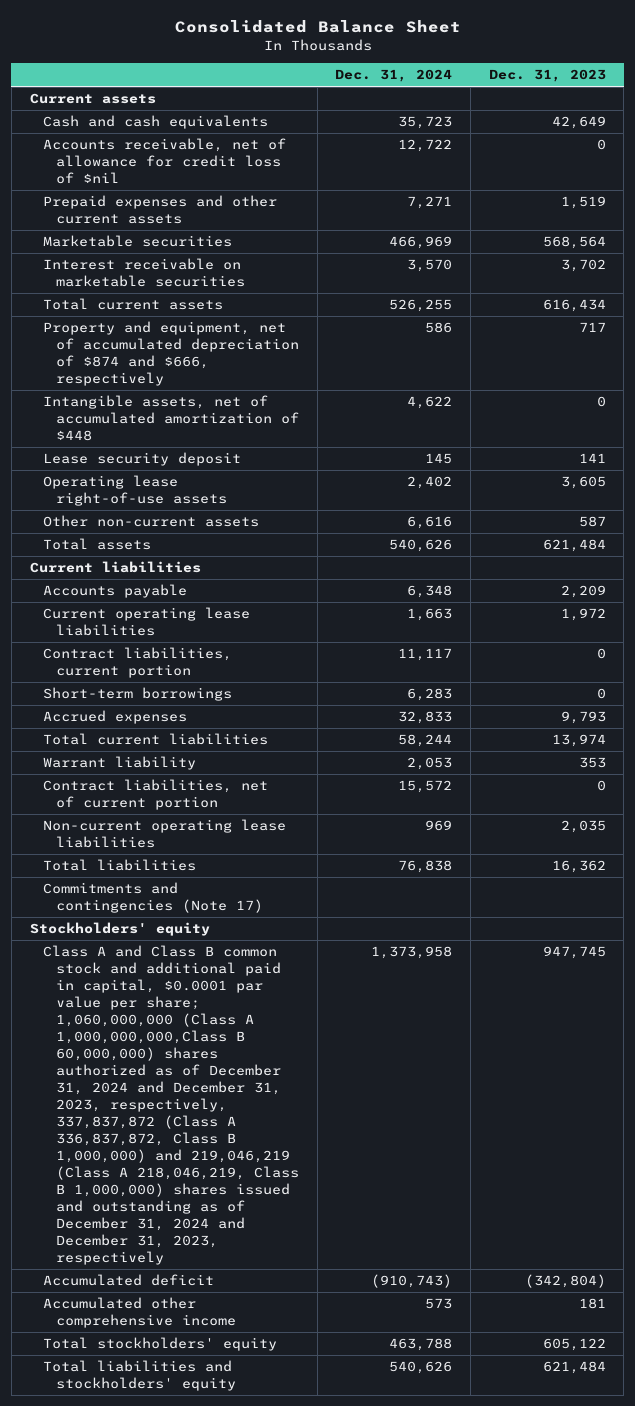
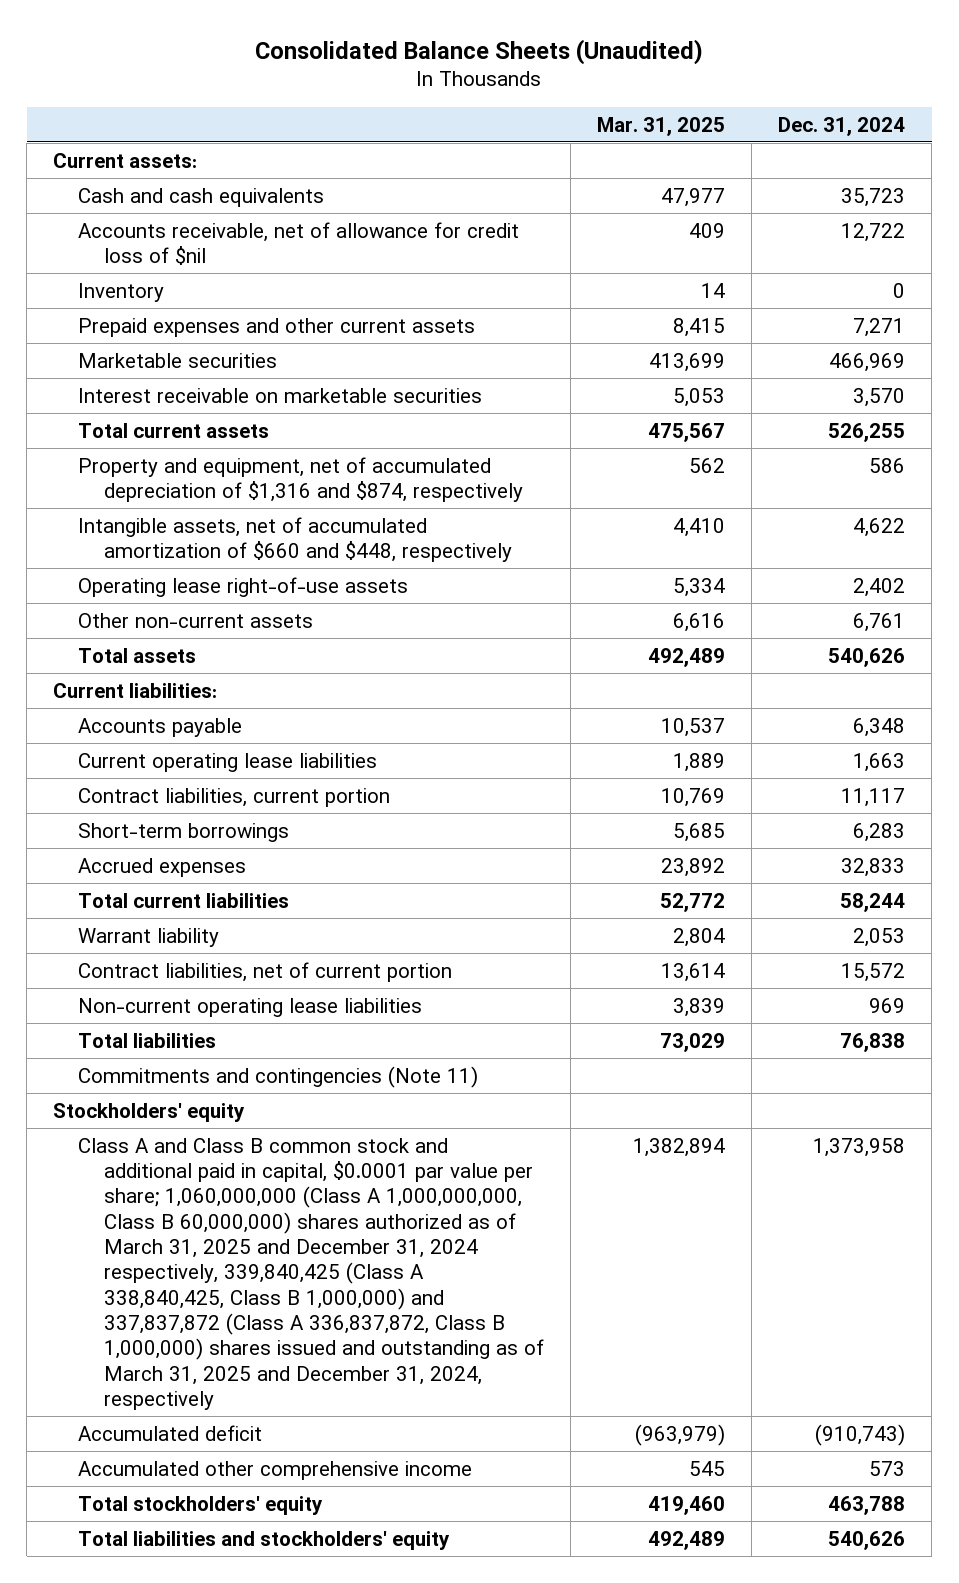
- Consolidated Balance Sheet
+ Consolidated Balance Sheets (Unaudited)
- | Dec. 31, 2024 | Dec. 31, 2023
+ | Mar. 31, 2025 | Dec. 31, 2024
- Current assets
+ Current assets:
+ Inventory | 14 | 0
- Property and equipment, net of accumulated depreciation of $874 and $666, respectively | 586 | 717
- Intangible assets, net of accumulated amortization of $448 | 4,622 | 0
- Lease security deposit | 145 | 141
+ Property and equipment, net of accumulated depreciation of $1,316 and $874, respectively | 562 | 586
+ Intangible assets, net of accumulated amortization of $660 and $448, respectively | 4,410 | 4,622
- Other non-current assets | 6,616 | 587
+ Other non-current assets | 6,616 | 6,761
- Current liabilities
+ Current liabilities:
- Commitments and contingencies (Note 17)
+ Commitments and contingencies (Note 11)
- Class A and Class B common stock and additional paid in capital, $0.0001 par value per share; 1,060,000,000 (Class A 1,000,000,000,Class B 60,000,000) shares authorized as of December 31, 2024 and December 31, 2023, respectively, 337,837,872 (Class A 336,837,872, Class B 1,000,000) and 219,046,219 (Class A 218,046,219, Class B 1,000,000) shares issued and outstanding as of December 31, 2024 and December 31, 2023, respectively | 1,373,958 | 947,745
+ Class A and Class B common stock and additional paid in capital, $0.0001 par value per share; 1,060,000,000 (Class A 1,000,000,000, Class B 60,000,000) shares authorized as of March 31, 2025 and December 31, 2024 respectively, 339,840,425 (Class A 338,840,425, Class B 1,000,000) and 337,837,872 (Class A 336,837,872, Class B 1,000,000) shares issued and outstanding as of March 31, 2025 and December 31, 2024, respectively | 1,382,894 | 1,373,958

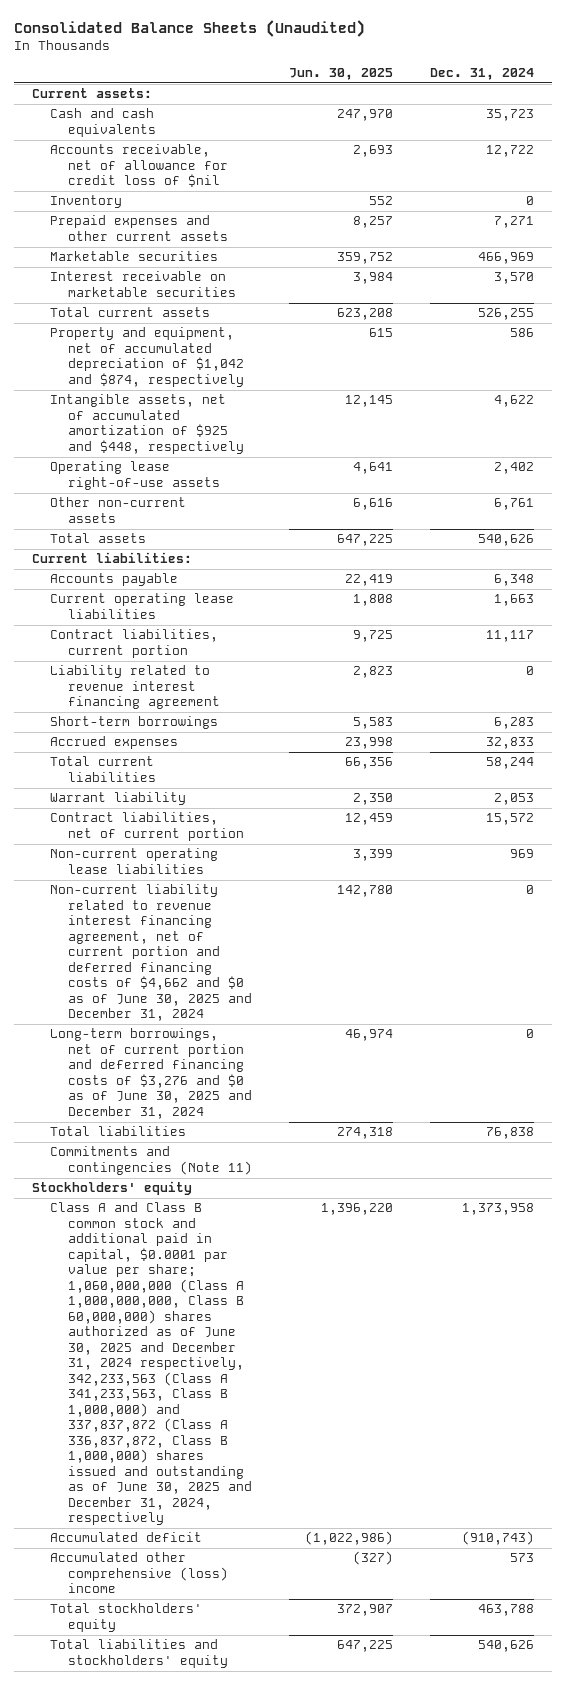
- | Mar. 31, 2025 | Dec. 31, 2024
+ | Jun. 30, 2025 | Dec. 31, 2024
- Property and equipment, net of accumulated depreciation of $1,316 and $874, respectively | 562 | 586
- Intangible assets, net of accumulated amortization of $660 and $448, respectively | 4,410 | 4,622
+ Property and equipment, net of accumulated depreciation of $1,042 and $874, respectively | 615 | 586
+ Intangible assets, net of accumulated amortization of $925 and $448, respectively | 12,145 | 4,622
+ Liability related to revenue interest financing agreement | 2,823 | 0
+ Non-current liability related to revenue interest financing agreement, net of current portion and deferred financing costs of $4,662 and $0 as of June 30, 2025 and December 31, 2024 | 142,780 | 0
+ Long-term borrowings, net of current portion and deferred financing costs of $3,276 and $0 as of June 30, 2025 and December 31, 2024 | 46,974 | 0
- Class A and Class B common stock and additional paid in capital, $0.0001 par value per share; 1,060,000,000 (Class A 1,000,000,000, Class B 60,000,000) shares authorized as of March 31, 2025 and December 31, 2024 respectively, 339,840,425 (Class A 338,840,425, Class B 1,000,000) and 337,837,872 (Class A 336,837,872, Class B 1,000,000) shares issued and outstanding as of March 31, 2025 and December 31, 2024, respectively | 1,382,894 | 1,373,958
+ Class A and Class B common stock and additional paid in capital, $0.0001 par value per share; 1,060,000,000 (Class A 1,000,000,000, Class B 60,000,000) shares authorized as of June 30, 2025 and December 31, 2024 respectively, 342,233,563 (Class A 341,233,563, Class B 1,000,000) and 337,837,872 (Class A 336,837,872, Class B 1,000,000) shares issued and outstanding as of June 30, 2025 and December 31, 2024, respectively | 1,396,220 | 1,373,958
- Accumulated other comprehensive income | 545 | 573
+ Accumulated other comprehensive (loss) income | (327) | 573

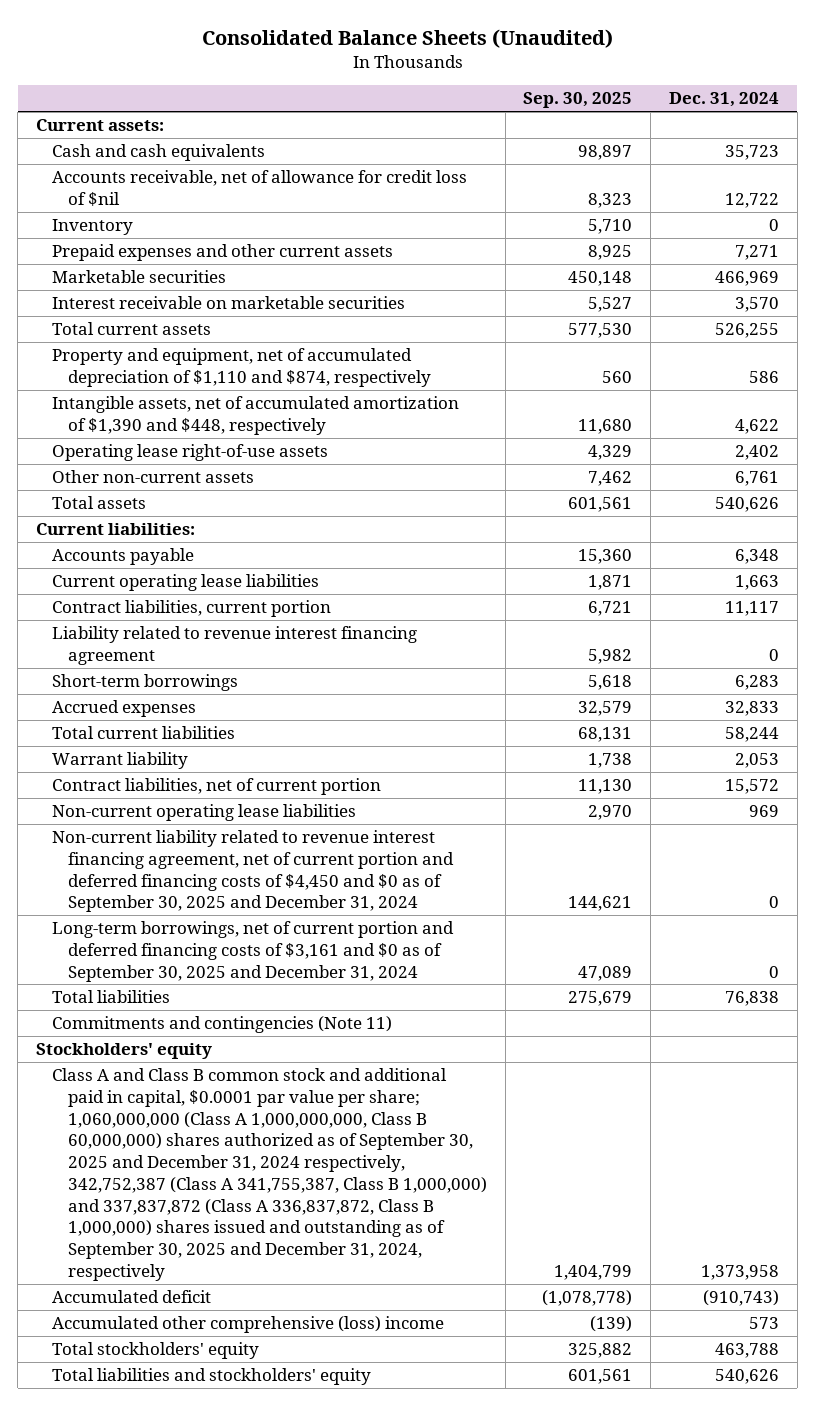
- | Jun. 30, 2025 | Dec. 31, 2024
+ | Sep. 30, 2025 | Dec. 31, 2024
- Property and equipment, net of accumulated depreciation of $1,042 and $874, respectively | 615 | 586
- Intangible assets, net of accumulated amortization of $925 and $448, respectively | 12,145 | 4,622
+ Property and equipment, net of accumulated depreciation of $1,110 and $874, respectively | 560 | 586
+ Intangible assets, net of accumulated amortization of $1,390 and $448, respectively | 11,680 | 4,622
- Non-current liability related to revenue interest financing agreement, net of current portion and deferred financing costs of $4,662 and $0 as of June 30, 2025 and December 31, 2024 | 142,780 | 0
- Long-term borrowings, net of current portion and deferred financing costs of $3,276 and $0 as of June 30, 2025 and December 31, 2024 | 46,974 | 0
+ Non-current liability related to revenue interest financing agreement, net of current portion and deferred financing costs of $4,450 and $0 as of September 30, 2025 and December 31, 2024 | 144,621 | 0
+ Long-term borrowings, net of current portion and deferred financing costs of $3,161 and $0 as of September 30, 2025 and December 31, 2024 | 47,089 | 0
- Class A and Class B common stock and additional paid in capital, $0.0001 par value per share; 1,060,000,000 (Class A 1,000,000,000, Class B 60,000,000) shares authorized as of June 30, 2025 and December 31, 2024 respectively, 342,233,563 (Class A 341,233,563, Class B 1,000,000) and 337,837,872 (Class A 336,837,872, Class B 1,000,000) shares issued and outstanding as of June 30, 2025 and December 31, 2024, respectively | 1,396,220 | 1,373,958
+ Class A and Class B common stock and additional paid in capital, $0.0001 par value per share; 1,060,000,000 (Class A 1,000,000,000, Class B 60,000,000) shares authorized as of September 30, 2025 and December 31, 2024 respectively, 342,752,387 (Class A 341,755,387, Class B 1,000,000) and 337,837,872 (Class A 336,837,872, Class B 1,000,000) shares issued and outstanding as of September 30, 2025 and December 31, 2024, respectively | 1,404,799 | 1,373,958

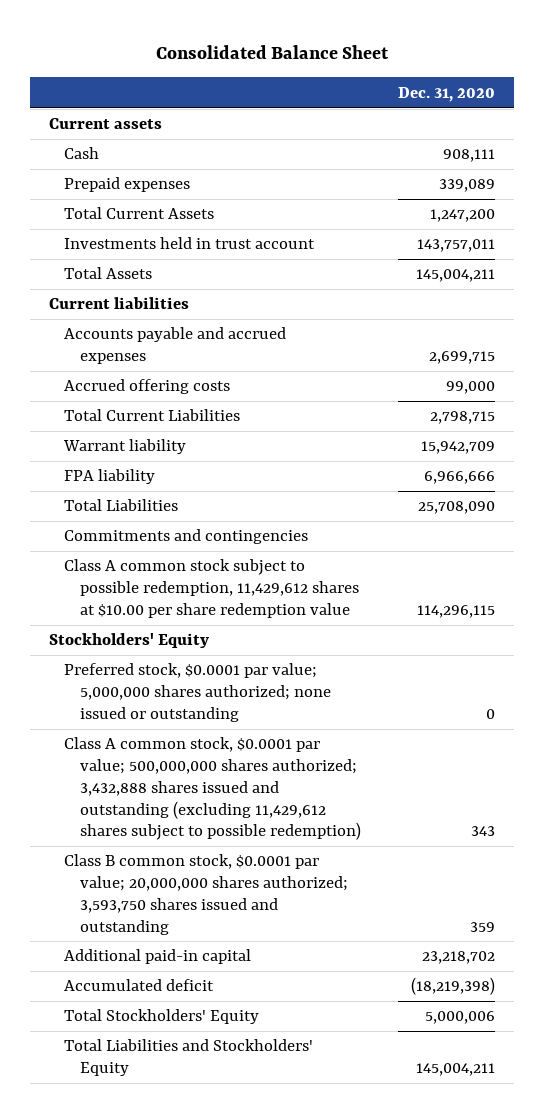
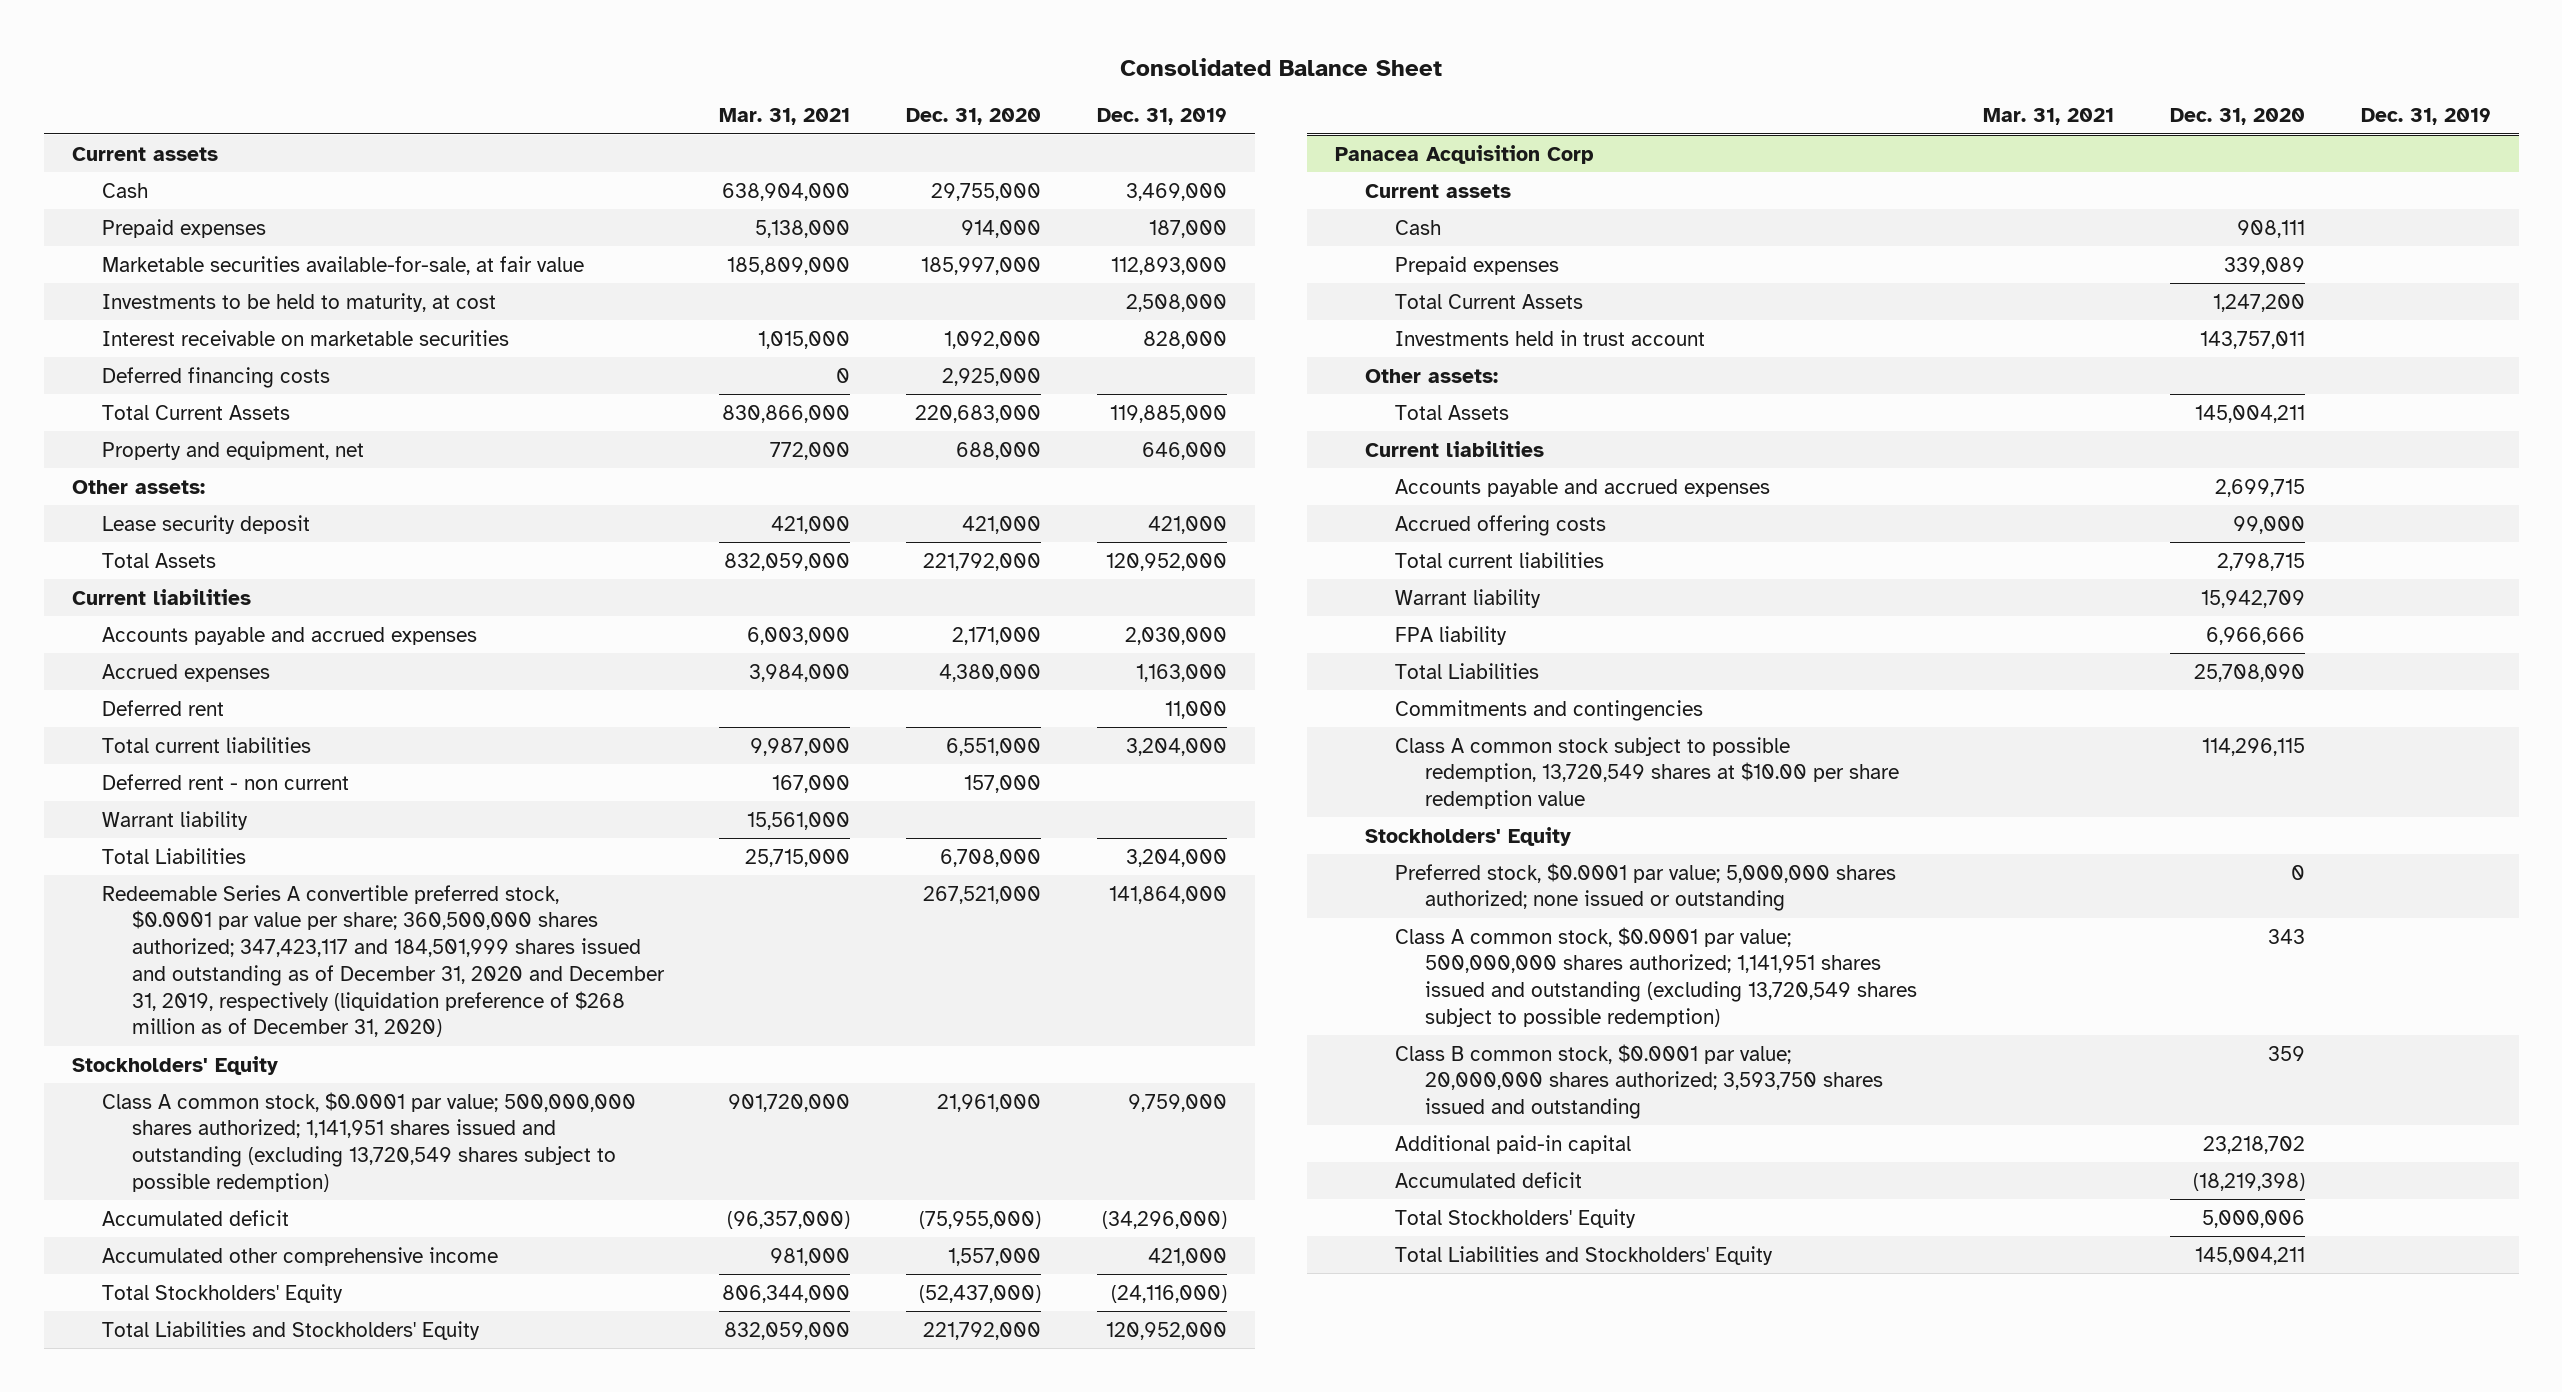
- | Dec. 31, 2020
+ | Mar. 31, 2021 | Dec. 31, 2020 | Dec. 31, 2019
+ Cash | 638,904,000 | 29,755,000 | 3,469,000
+ Prepaid expenses | 5,138,000 | 914,000 | 187,000
+ Marketable securities available-for-sale, at fair value | 185,809,000 | 185,997,000 | 112,893,000
+ Investments to be held to maturity, at cost | | | 2,508,000
+ Interest receivable on marketable securities | 1,015,000 | 1,092,000 | 828,000
+ Deferred financing costs | 0 | 2,925,000 |
+ Total Current Assets | 830,866,000 | 220,683,000 | 119,885,000
+ Property and equipment, net | 772,000 | 688,000 | 646,000
+ Other assets:
+ Lease security deposit | 421,000 | 421,000 | 421,000
+ Total Assets | 832,059,000 | 221,792,000 | 120,952,000
+ Current liabilities
+ Accounts payable and accrued expenses | 6,003,000 | 2,171,000 | 2,030,000
+ Accrued expenses | 3,984,000 | 4,380,000 | 1,163,000
+ Deferred rent | | | 11,000
+ Total current liabilities | 9,987,000 | 6,551,000 | 3,204,000
+ Deferred rent - non current | 167,000 | 157,000 |
+ Warrant liability | 15,561,000 | |
+ Total Liabilities | 25,715,000 | 6,708,000 | 3,204,000
+ Redeemable Series A convertible preferred stock, $0.0001 par value per share; 360,500,000 shares authorized; 347,423,117 and 184,501,999 shares issued and outstanding as of December 31, 2020 and December 31, 2019, respectively (liquidation preference of $268 million as of December 31, 2020) | | 267,521,000 | 141,864,000
+ Stockholders' Equity
+ Class A common stock, $0.0001 par value; 500,000,000 shares authorized; 1,141,951 shares issued and outstanding (excluding 13,720,549 shares subject to possible redemption) | 901,720,000 | 21,961,000 | 9,759,000
+ Accumulated deficit | (96,357,000) | (75,955,000) | (34,296,000)
+ Accumulated other comprehensive income | 981,000 | 1,557,000 | 421,000
+ Total Stockholders' Equity | 806,344,000 | (52,437,000) | (24,116,000)
+ Total Liabilities and Stockholders' Equity | 832,059,000 | 221,792,000 | 120,952,000
+ Panacea Acquisition Corp
+ Current assets
+ Other assets:
- Total Current Liabilities | 2,798,715
+ Total current liabilities | | 2,798,715 |
- Class A common stock subject to possible redemption, 11,429,612 shares at $10.00 per share redemption value | 114,296,115
+ Class A common stock subject to possible redemption, 13,720,549 shares at $10.00 per share redemption value | | 114,296,115 |
- Class A common stock, $0.0001 par value; 500,000,000 shares authorized; 3,432,888 shares issued and outstanding (excluding 11,429,612 shares subject to possible redemption) | 343
+ Class A common stock, $0.0001 par value; 500,000,000 shares authorized; 1,141,951 shares issued and outstanding (excluding 13,720,549 shares subject to possible redemption) | | 343 |

